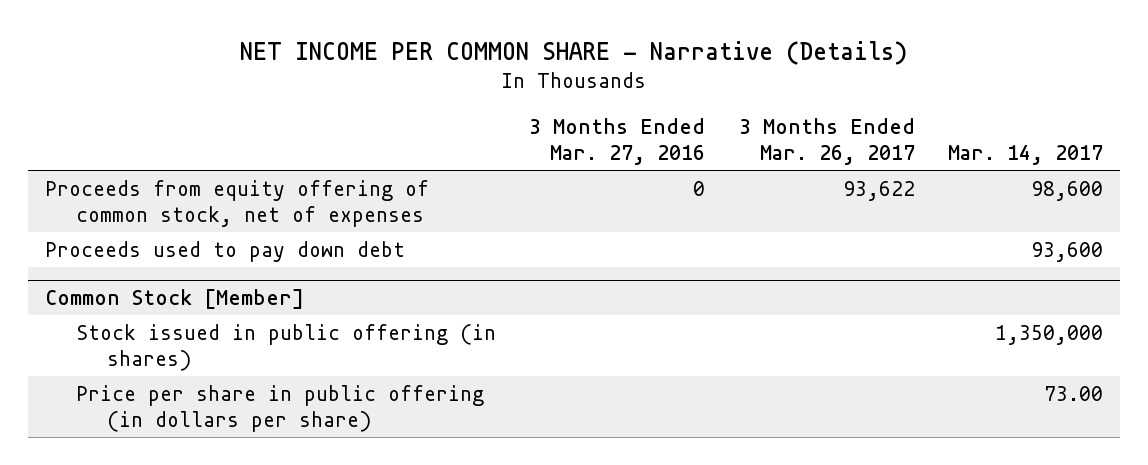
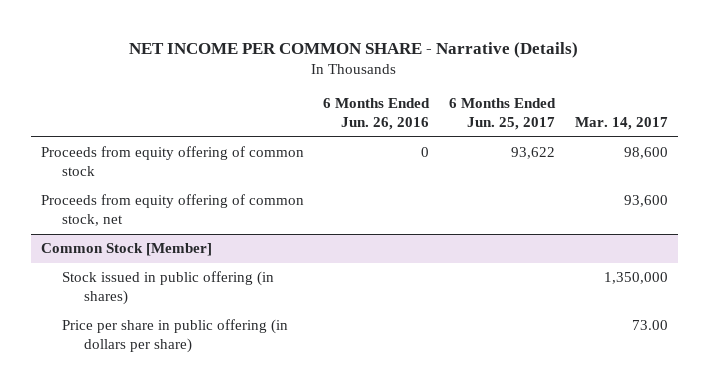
- | 3 Months Ended Mar. 27, 2016 | 3 Months Ended Mar. 26, 2017 | Mar. 14, 2017
+ | 6 Months Ended Jun. 26, 2016 | 6 Months Ended Jun. 25, 2017 | Mar. 14, 2017
- Proceeds from equity offering of common stock, net of expenses | 0 | 93,622 | 98,600
- Proceeds used to pay down debt | | | 93,600
+ Proceeds from equity offering of common stock | 0 | 93,622 | 98,600
+ Proceeds from equity offering of common stock, net | | | 93,600

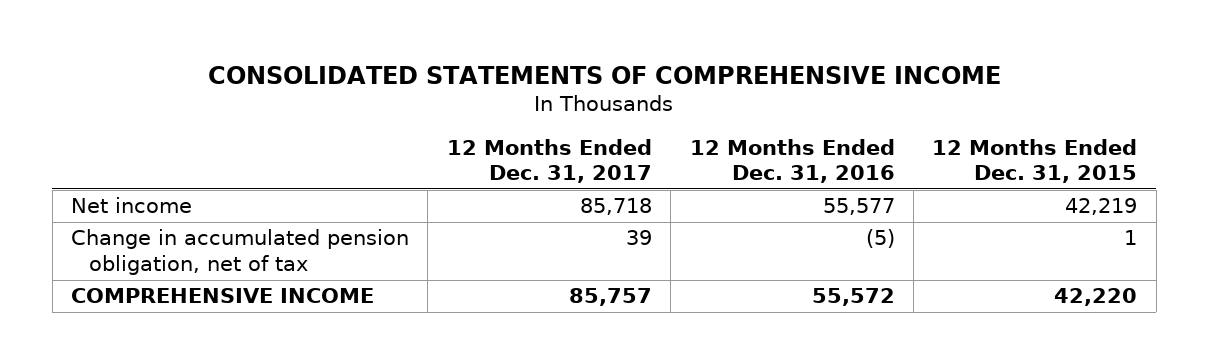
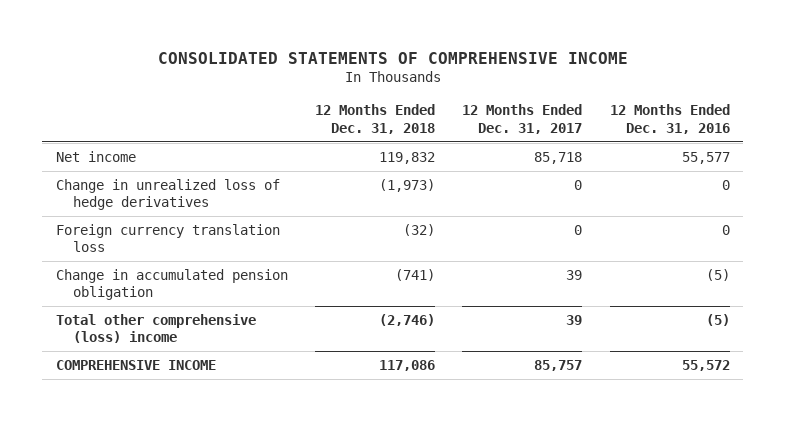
- | 12 Months Ended Dec. 31, 2017 | 12 Months Ended Dec. 31, 2016 | 12 Months Ended Dec. 31, 2015
+ | 12 Months Ended Dec. 31, 2018 | 12 Months Ended Dec. 31, 2017 | 12 Months Ended Dec. 31, 2016
- Change in accumulated pension obligation, net of tax | 39 | (5) | 1
+ Change in unrealized loss of hedge derivatives | (1,973) | 0 | 0
+ Foreign currency translation loss | (32) | 0 | 0
+ Change in accumulated pension obligation | (741) | 39 | (5)
+ Total other comprehensive (loss) income | (2,746) | 39 | (5)

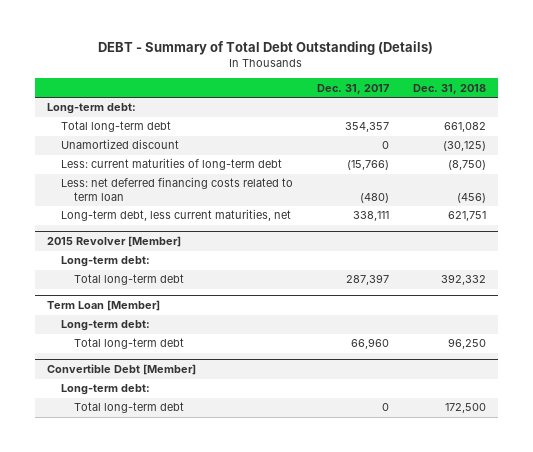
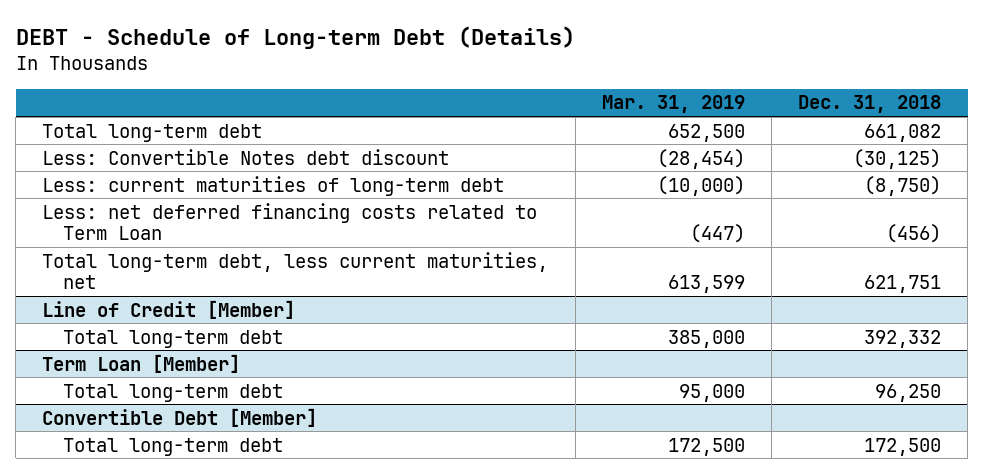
- DEBT - Summary of Total Debt Outstanding (Details)
+ DEBT - Schedule of Long-term Debt (Details)
- | Dec. 31, 2017 | Dec. 31, 2018
+ | Mar. 31, 2019 | Dec. 31, 2018
- Long-term debt:
- Unamortized discount | 0 | (30,125)
+ Less: Convertible Notes debt discount | (28,454) | (30,125)
- Less: net deferred financing costs related to term loan | (480) | (456)
- Long-term debt, less current maturities, net | 338,111 | 621,751
- 2015 Revolver [Member]
- Long-term debt:
+ Less: net deferred financing costs related to Term Loan | (447) | (456)
+ Total long-term debt, less current maturities, net | 613,599 | 621,751
+ Line of Credit [Member]
@ Term Loan [Member]
- Long-term debt:
@ Convertible Debt [Member]
- Long-term debt:

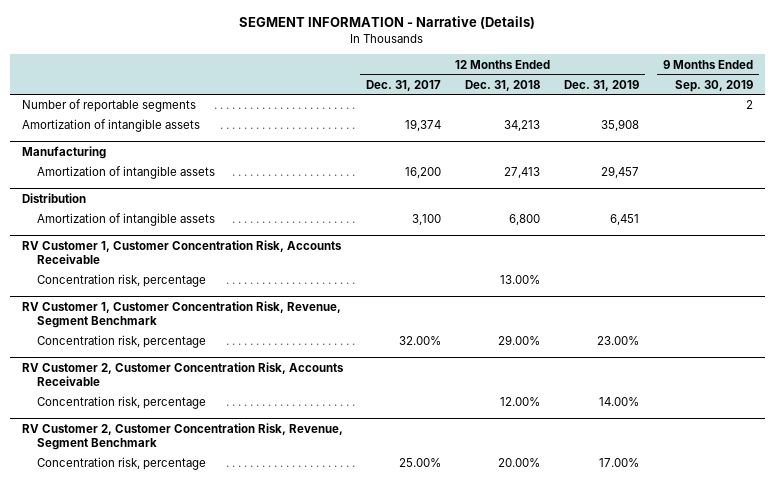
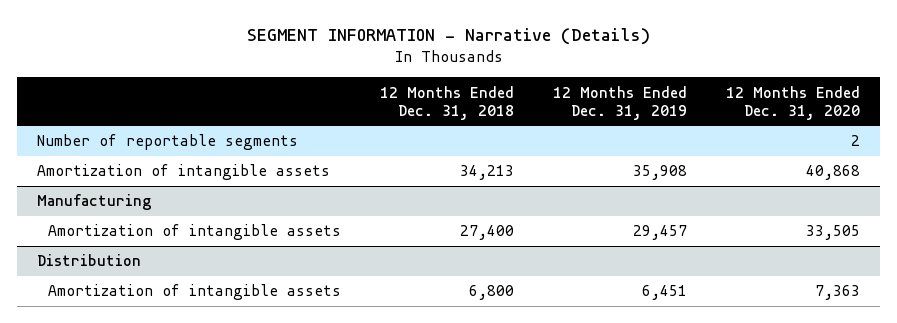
- | 12 Months Ended Dec. 31, 2017 | 12 Months Ended Dec. 31, 2018 | 12 Months Ended Dec. 31, 2019 | 9 Months Ended Sep. 30, 2019
+ | 12 Months Ended Dec. 31, 2018 | 12 Months Ended Dec. 31, 2019 | 12 Months Ended Dec. 31, 2020
@ Manufacturing
- Amortization of intangible assets | 16,200 | 27,413 | 29,457 |
+ Amortization of intangible assets | 27,400 | 29,457 | 33,505
- RV Customer 1, Customer Concentration Risk, Accounts Receivable
- Concentration risk, percentage | | 13.00% | |
- RV Customer 1, Customer Concentration Risk, Revenue, Segment Benchmark
- Concentration risk, percentage | 32.00% | 29.00% | 23.00% |
- RV Customer 2, Customer Concentration Risk, Accounts Receivable
- Concentration risk, percentage | | 12.00% | 14.00% |
- RV Customer 2, Customer Concentration Risk, Revenue, Segment Benchmark
- Concentration risk, percentage | 25.00% | 20.00% | 17.00% |

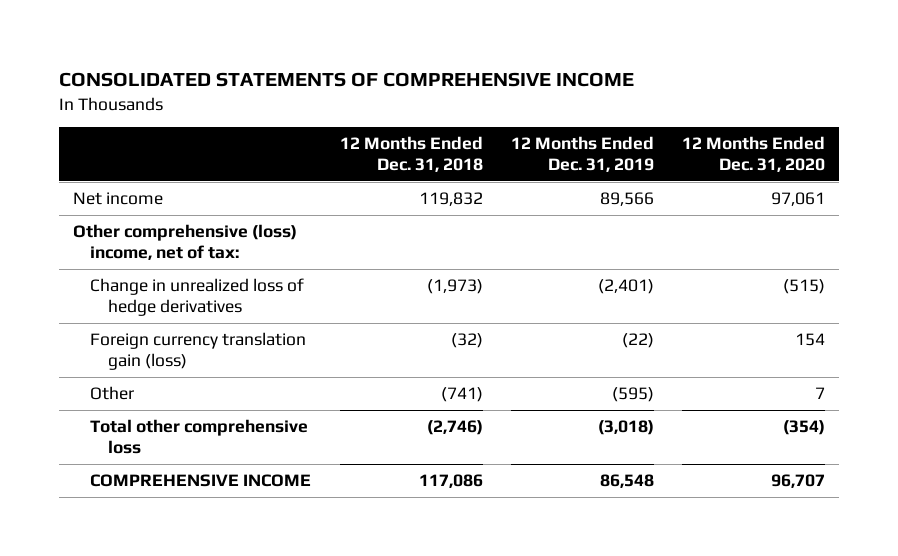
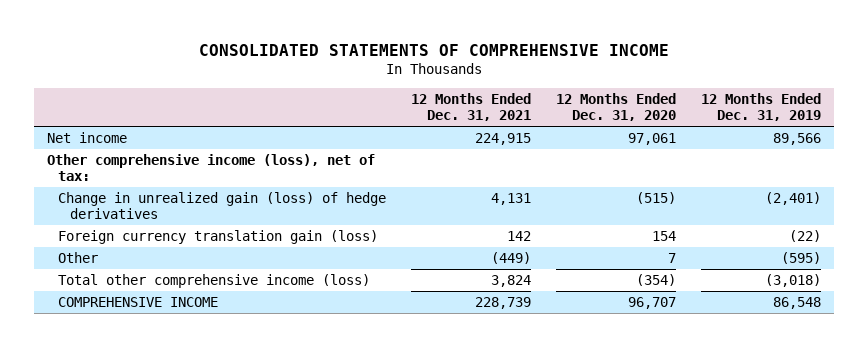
- | 12 Months Ended Dec. 31, 2018 | 12 Months Ended Dec. 31, 2019 | 12 Months Ended Dec. 31, 2020
+ | 12 Months Ended Dec. 31, 2021 | 12 Months Ended Dec. 31, 2020 | 12 Months Ended Dec. 31, 2019
- Other comprehensive (loss) income, net of tax:
- Change in unrealized loss of hedge derivatives | (1,973) | (2,401) | (515)
+ Other comprehensive income (loss), net of tax:
+ Change in unrealized gain (loss) of hedge derivatives | 4,131 | (515) | (2,401)
- Total other comprehensive loss | (2,746) | (3,018) | (354)
+ Total other comprehensive income (loss) | 3,824 | (354) | (3,018)

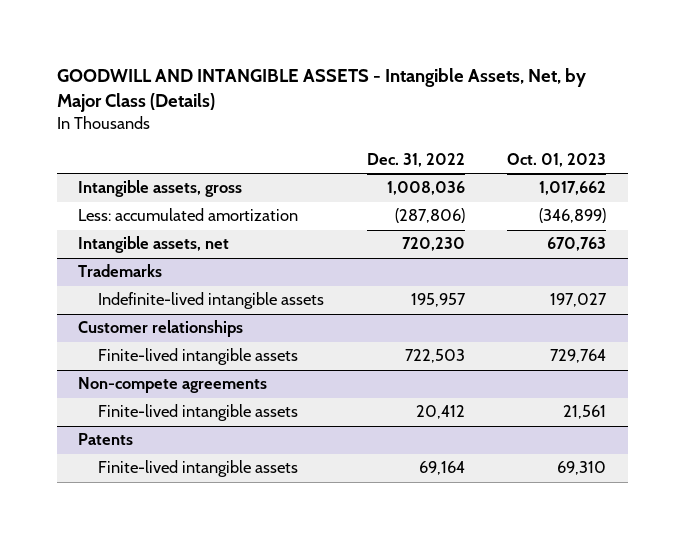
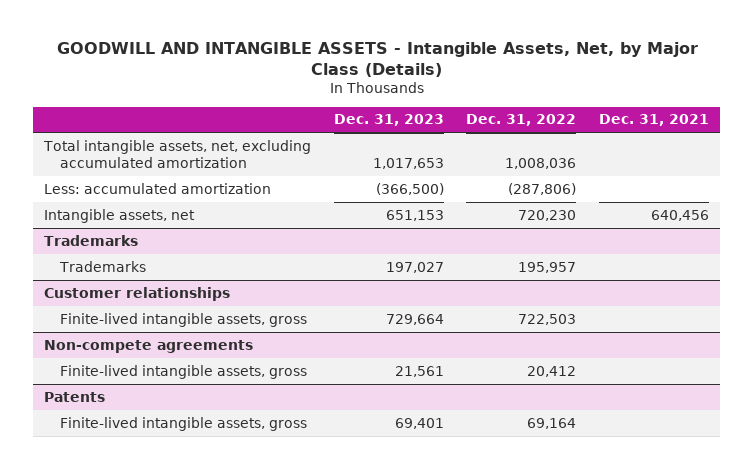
- | Dec. 31, 2022 | Oct. 01, 2023
+ | Dec. 31, 2023 | Dec. 31, 2022 | Dec. 31, 2021
- Intangible assets, gross | 1,008,036 | 1,017,662
+ Total intangible assets, net, excluding accumulated amortization | 1,017,653 | 1,008,036 |
@ Trademarks
- Indefinite-lived intangible assets | 195,957 | 197,027
+ Trademarks | 197,027 | 195,957 |
@ Customer relationships
- Finite-lived intangible assets | 722,503 | 729,764
+ Finite-lived intangible assets, gross | 729,664 | 722,503 |
@ Non-compete agreements
- Finite-lived intangible assets | 20,412 | 21,561
+ Finite-lived intangible assets, gross | 21,561 | 20,412 |
@ Patents
- Finite-lived intangible assets | 69,164 | 69,310
+ Finite-lived intangible assets, gross | 69,401 | 69,164 |

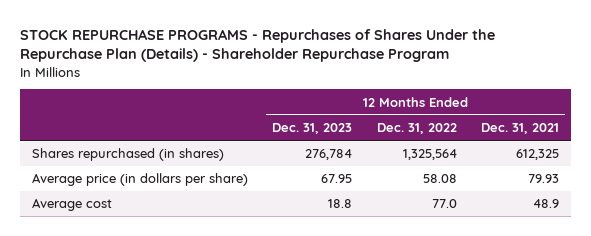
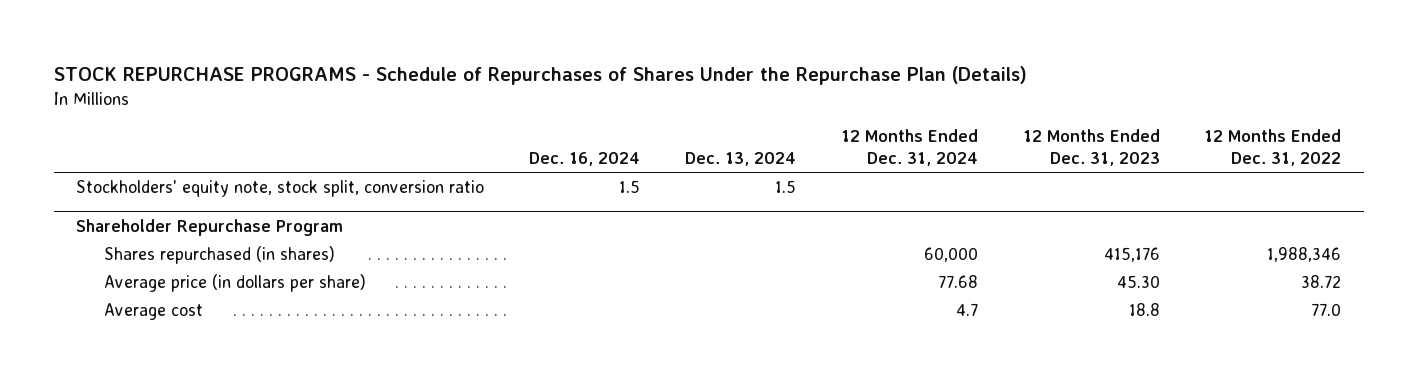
- STOCK REPURCHASE PROGRAMS - Repurchases of Shares Under the Repurchase Plan (Details) - Shareholder Repurchase Program
+ STOCK REPURCHASE PROGRAMS - Schedule of Repurchases of Shares Under the Repurchase Plan (Details)
- | 12 Months Ended Dec. 31, 2023 | 12 Months Ended Dec. 31, 2022 | 12 Months Ended Dec. 31, 2021
+ | Dec. 16, 2024 | Dec. 13, 2024 | 12 Months Ended Dec. 31, 2024 | 12 Months Ended Dec. 31, 2023 | 12 Months Ended Dec. 31, 2022
- Shares repurchased (in shares) | 276,784 | 1,325,564 | 612,325
- Average price (in dollars per share) | 67.95 | 58.08 | 79.93
+ Stockholders' equity note, stock split, conversion ratio | 1.5 | 1.5 | | |
+ Shareholder Repurchase Program
+ Shares repurchased (in shares) | | | 60,000 | 415,176 | 1,988,346
+ Average price (in dollars per share) | | | 77.68 | 45.30 | 38.72

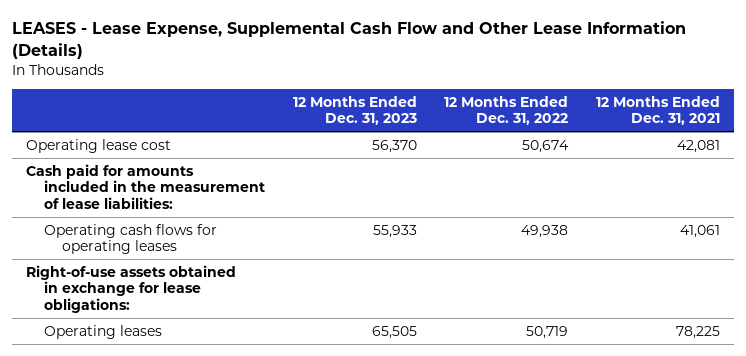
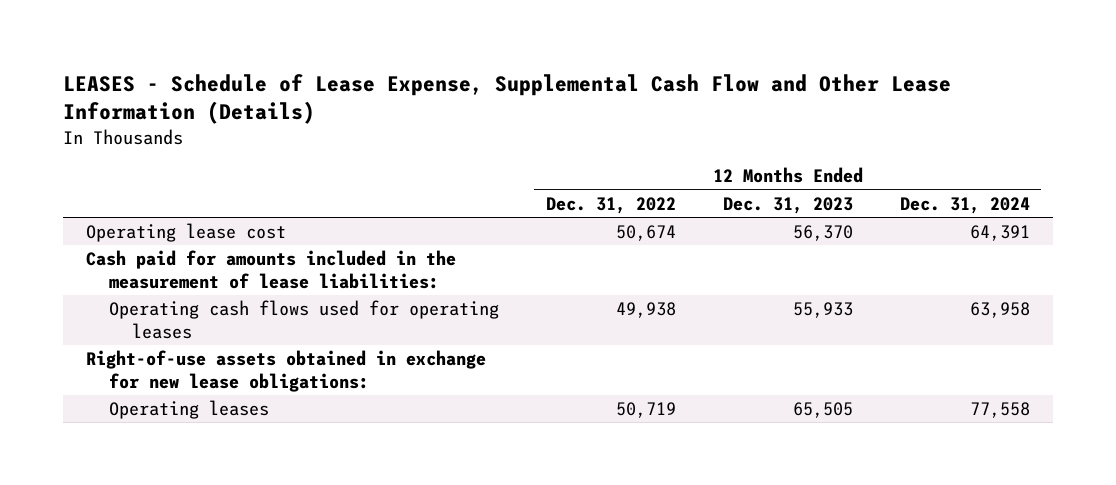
- LEASES - Lease Expense, Supplemental Cash Flow and Other Lease Information (Details)
+ LEASES - Schedule of Lease Expense, Supplemental Cash Flow and Other Lease Information (Details)
- | 12 Months Ended Dec. 31, 2023 | 12 Months Ended Dec. 31, 2022 | 12 Months Ended Dec. 31, 2021
+ | 12 Months Ended Dec. 31, 2022 | 12 Months Ended Dec. 31, 2023 | 12 Months Ended Dec. 31, 2024
- Operating cash flows for operating leases | 55,933 | 49,938 | 41,061
- Right-of-use assets obtained in exchange for lease obligations:
+ Operating cash flows used for operating leases | 49,938 | 55,933 | 63,958
+ Right-of-use assets obtained in exchange for new lease obligations:

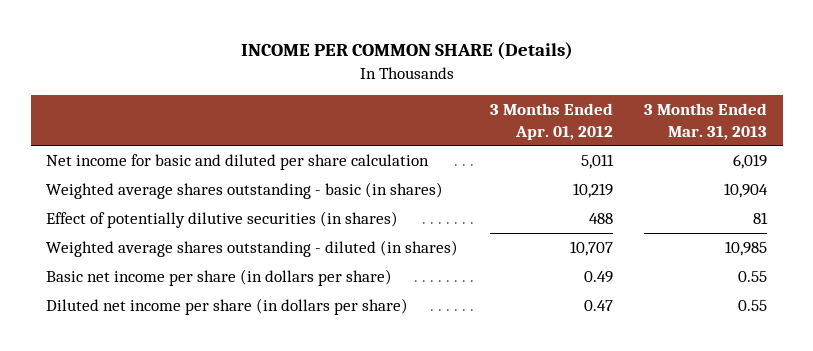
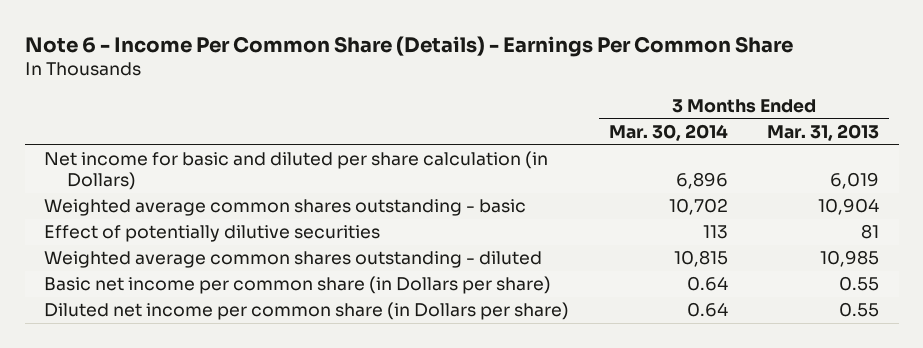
- INCOME PER COMMON SHARE (Details)
+ Note 6 - Income Per Common Share (Details) - Earnings Per Common Share
- | 3 Months Ended Apr. 01, 2012 | 3 Months Ended Mar. 31, 2013
+ | 3 Months Ended Mar. 30, 2014 | 3 Months Ended Mar. 31, 2013
- Net income for basic and diluted per share calculation | 5,011 | 6,019
- Weighted average shares outstanding - basic (in shares) | 10,219 | 10,904
- Effect of potentially dilutive securities (in shares) | 488 | 81
- Weighted average shares outstanding - diluted (in shares) | 10,707 | 10,985
- Basic net income per share (in dollars per share) | 0.49 | 0.55
- Diluted net income per share (in dollars per share) | 0.47 | 0.55
+ Net income for basic and diluted per share calculation (in Dollars) | 6,896 | 6,019
+ Weighted average common shares outstanding - basic | 10,702 | 10,904
+ Effect of potentially dilutive securities | 113 | 81
+ Weighted average common shares outstanding - diluted | 10,815 | 10,985
+ Basic net income per common share (in Dollars per share) | 0.64 | 0.55
+ Diluted net income per common share (in Dollars per share) | 0.64 | 0.55

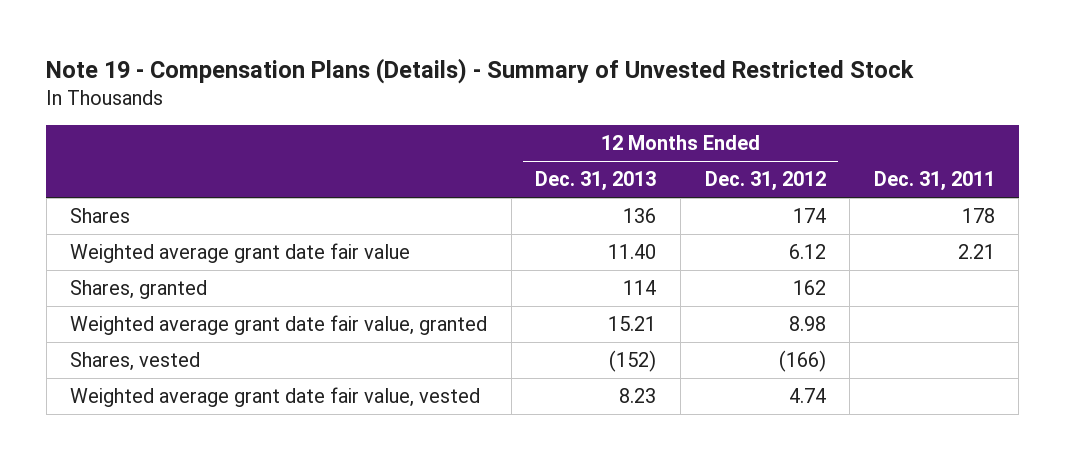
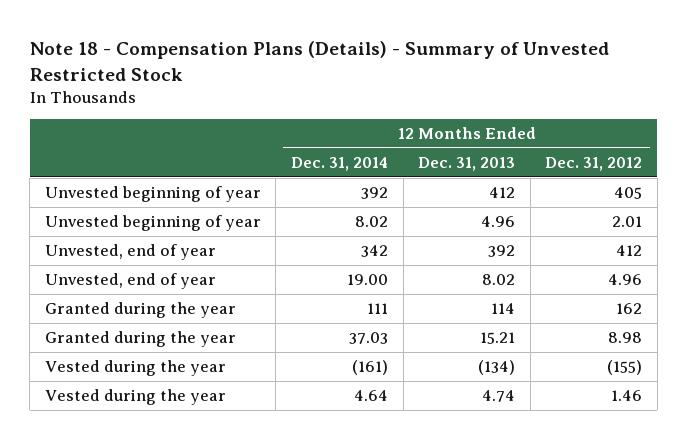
- Note 19 - Compensation Plans (Details) - Summary of Unvested Restricted Stock
+ Note 18 - Compensation Plans (Details) - Summary of Unvested Restricted Stock
- | 12 Months Ended Dec. 31, 2013 | 12 Months Ended Dec. 31, 2012 | Dec. 31, 2011
+ | 12 Months Ended Dec. 31, 2014 | 12 Months Ended Dec. 31, 2013 | 12 Months Ended Dec. 31, 2012
- Shares | 136 | 174 | 178
- Weighted average grant date fair value | 11.40 | 6.12 | 2.21
- Shares, granted | 114 | 162 |
- Weighted average grant date fair value, granted | 15.21 | 8.98 |
- Shares, vested | (152) | (166) |
- Weighted average grant date fair value, vested | 8.23 | 4.74 |
+ Unvested beginning of year | 392 | 412 | 405
+ Unvested beginning of year | 8.02 | 4.96 | 2.01
+ Unvested, end of year | 342 | 392 | 412
+ Unvested, end of year | 19.00 | 8.02 | 4.96
+ Granted during the year | 111 | 114 | 162
+ Granted during the year | 37.03 | 15.21 | 8.98
+ Vested during the year | (161) | (134) | (155)
+ Vested during the year | 4.64 | 4.74 | 1.46

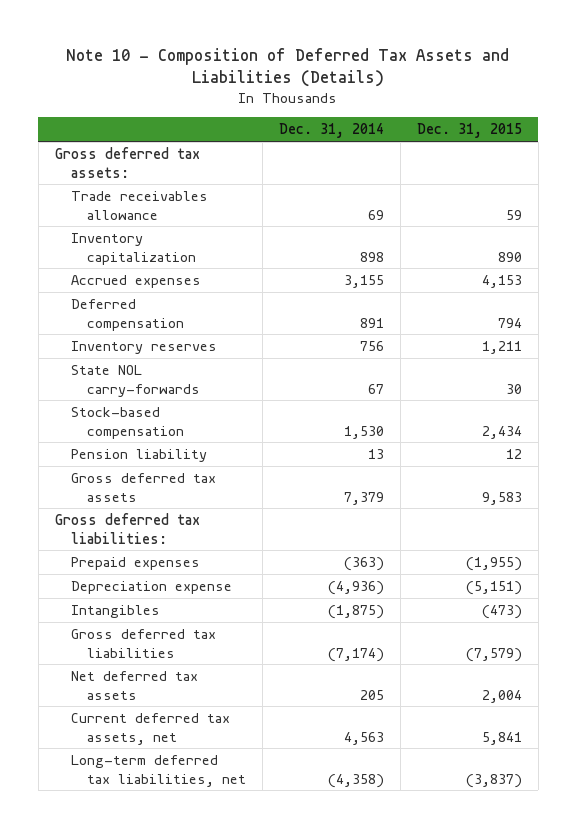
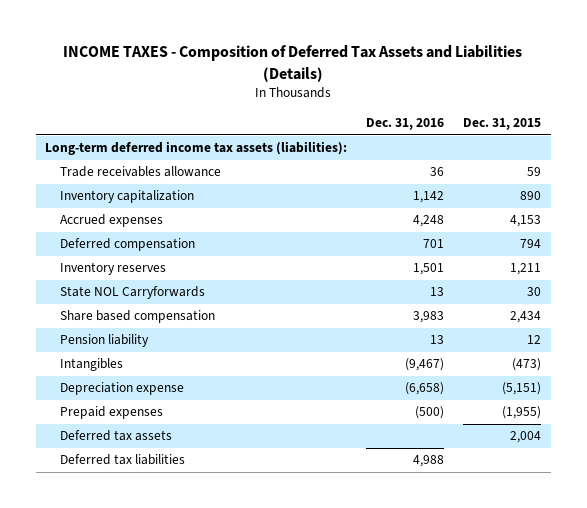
- Note 10 - Composition of Deferred Tax Assets and Liabilities (Details)
+ INCOME TAXES - Composition of Deferred Tax Assets and Liabilities (Details)
- | Dec. 31, 2014 | Dec. 31, 2015
+ | Dec. 31, 2016 | Dec. 31, 2015
- Gross deferred tax assets:
+ Long-term deferred income tax assets (liabilities):
- State NOL carry-forwards | 67 | 30
- Stock-based compensation | 1,530 | 2,434
+ State NOL Carryforwards | 13 | 30
+ Share based compensation | 3,983 | 2,434
- Gross deferred tax assets | 7,379 | 9,583
- Gross deferred tax liabilities:
- Gross deferred tax liabilities | (7,174) | (7,579)
- Net deferred tax assets | 205 | 2,004
- Current deferred tax assets, net | 4,563 | 5,841
- Long-term deferred tax liabilities, net | (4,358) | (3,837)
moved down: Depreciation expense | (6,658) | (5,151)
moved down: Prepaid expenses | (500) | (1,955)
+ Deferred tax assets | | 2,004
+ Deferred tax liabilities | 4,988 |

